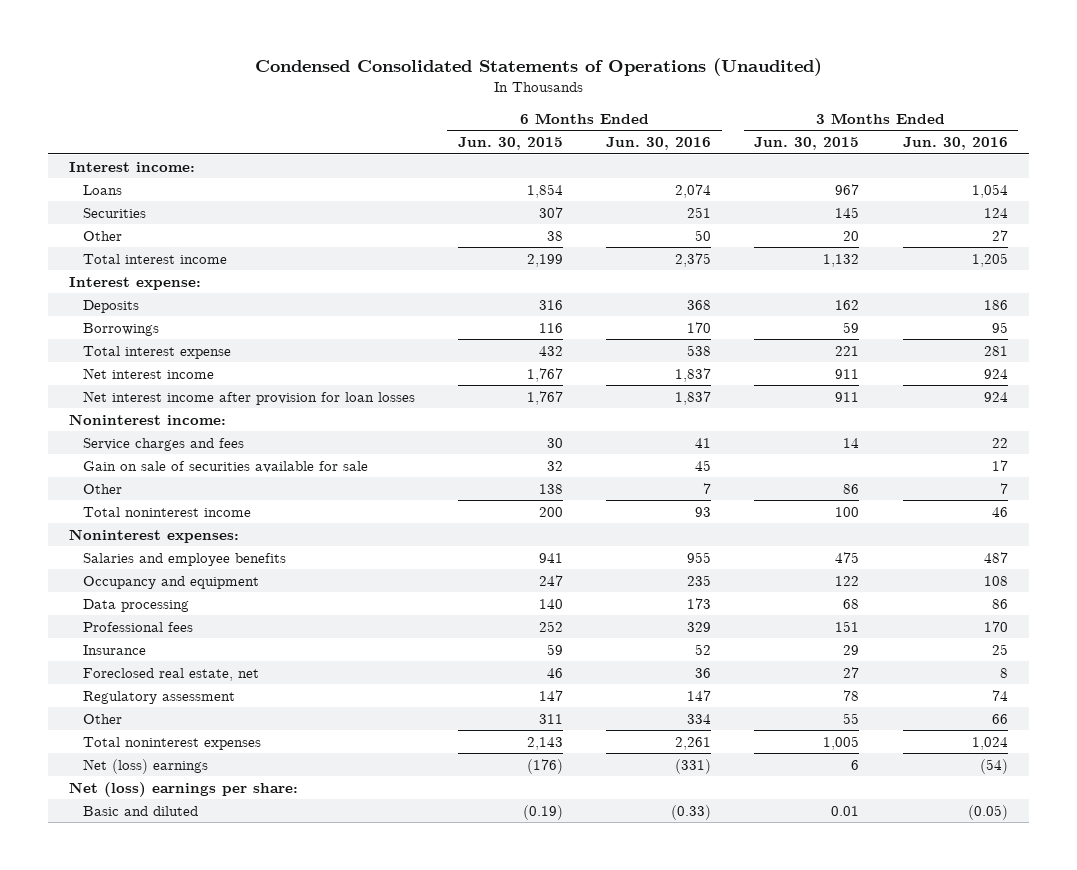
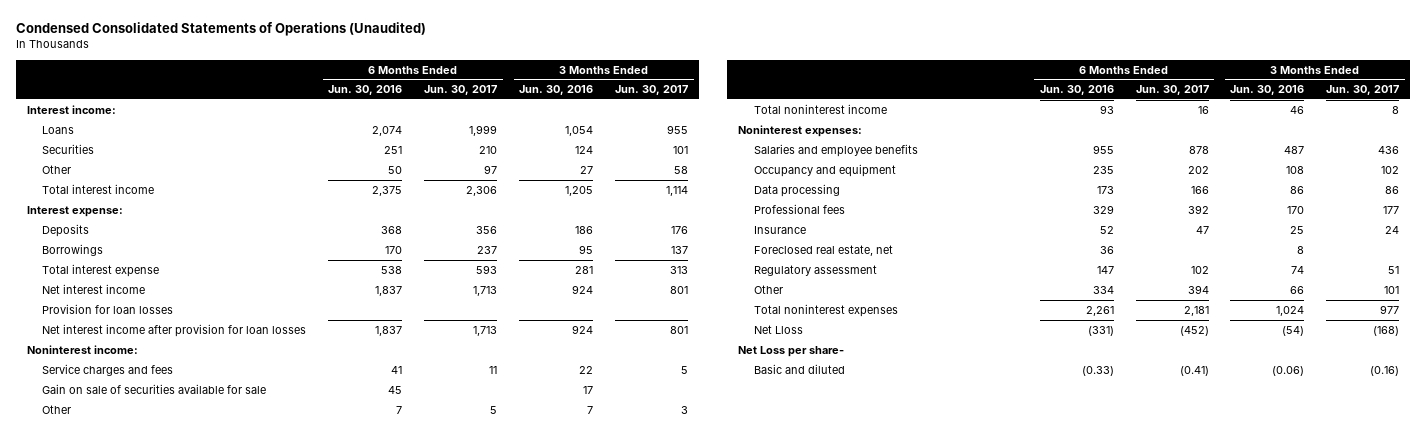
- | 6 Months Ended Jun. 30, 2015 | 6 Months Ended Jun. 30, 2016 | 3 Months Ended Jun. 30, 2015 | 3 Months Ended Jun. 30, 2016
+ | 6 Months Ended Jun. 30, 2016 | 6 Months Ended Jun. 30, 2017 | 3 Months Ended Jun. 30, 2016 | 3 Months Ended Jun. 30, 2017
+ Provision for loan losses
- Net (loss) earnings | (176) | (331) | 6 | (54)
- Net (loss) earnings per share:
- Basic and diluted | (0.19) | (0.33) | 0.01 | (0.05)
+ Net Lloss | (331) | (452) | (54) | (168)
+ Net Loss per share-
+ Basic and diluted | (0.33) | (0.41) | (0.06) | (0.16)

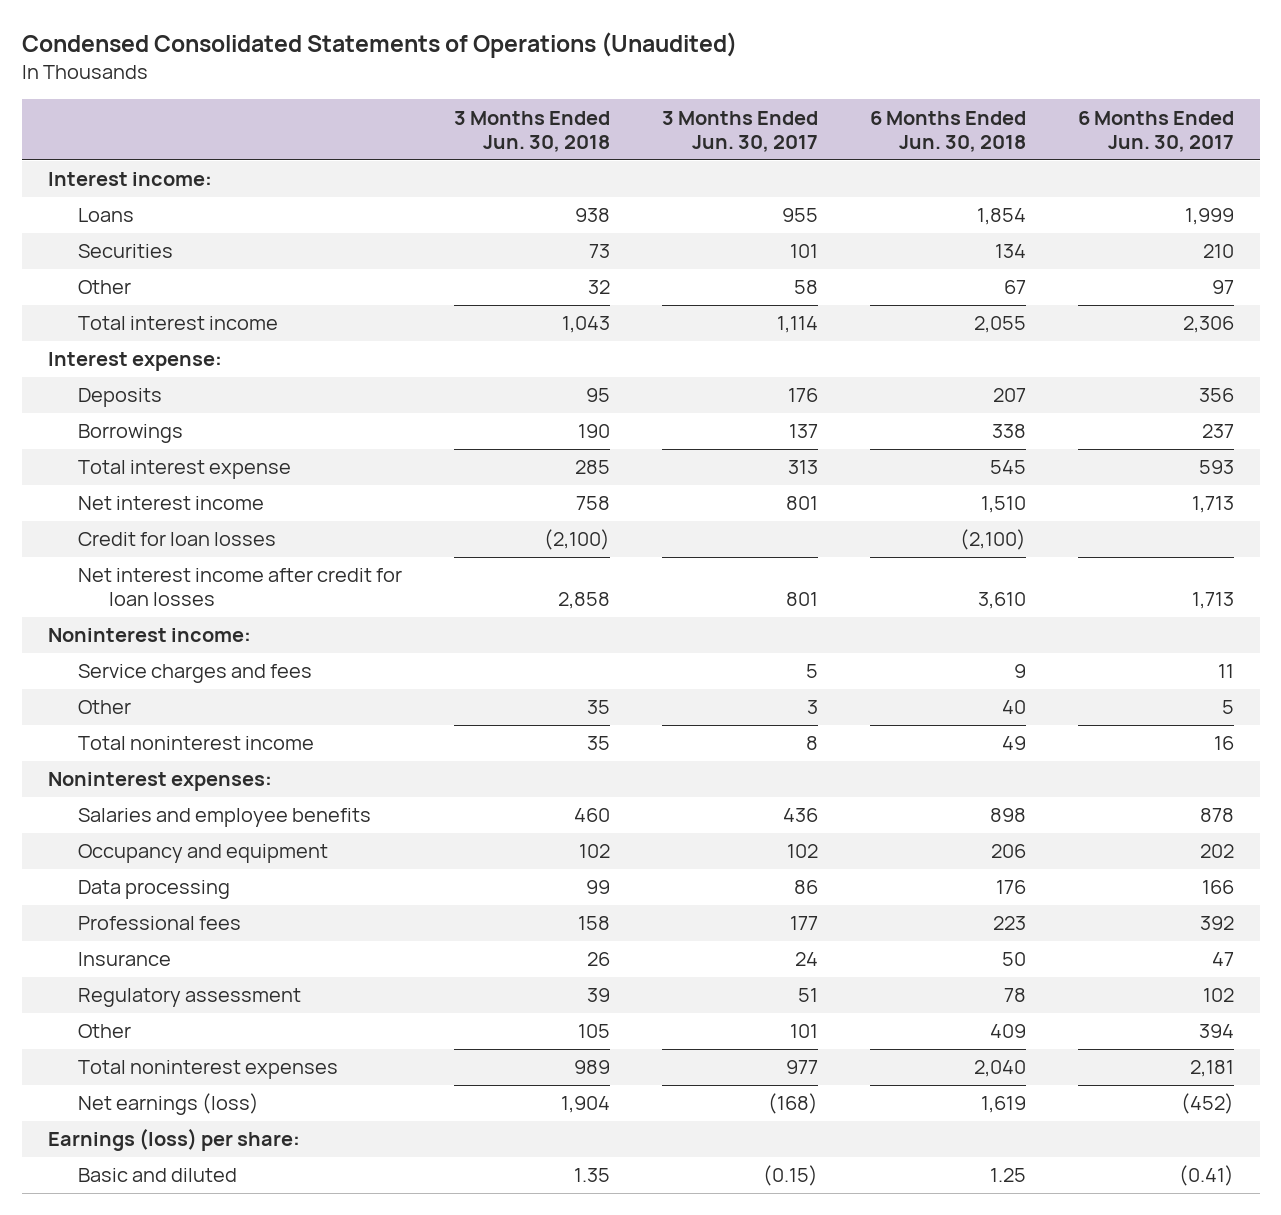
- | 6 Months Ended Jun. 30, 2016 | 6 Months Ended Jun. 30, 2017 | 3 Months Ended Jun. 30, 2016 | 3 Months Ended Jun. 30, 2017
+ | 3 Months Ended Jun. 30, 2018 | 3 Months Ended Jun. 30, 2017 | 6 Months Ended Jun. 30, 2018 | 6 Months Ended Jun. 30, 2017
- Provision for loan losses
- Net interest income after provision for loan losses | 1,837 | 1,713 | 924 | 801
+ Credit for loan losses | (2,100) | | (2,100) |
+ Net interest income after credit for loan losses | 2,858 | 801 | 3,610 | 1,713
- Gain on sale of securities available for sale | 45 | | 17 |
- Foreclosed real estate, net | 36 | | 8 |
- Net Lloss | (331) | (452) | (54) | (168)
- Net Loss per share-
- Basic and diluted | (0.33) | (0.41) | (0.06) | (0.16)
+ Net earnings (loss) | 1,904 | (168) | 1,619 | (452)
+ Earnings (loss) per share:
+ Basic and diluted | 1.35 | (0.15) | 1.25 | (0.41)

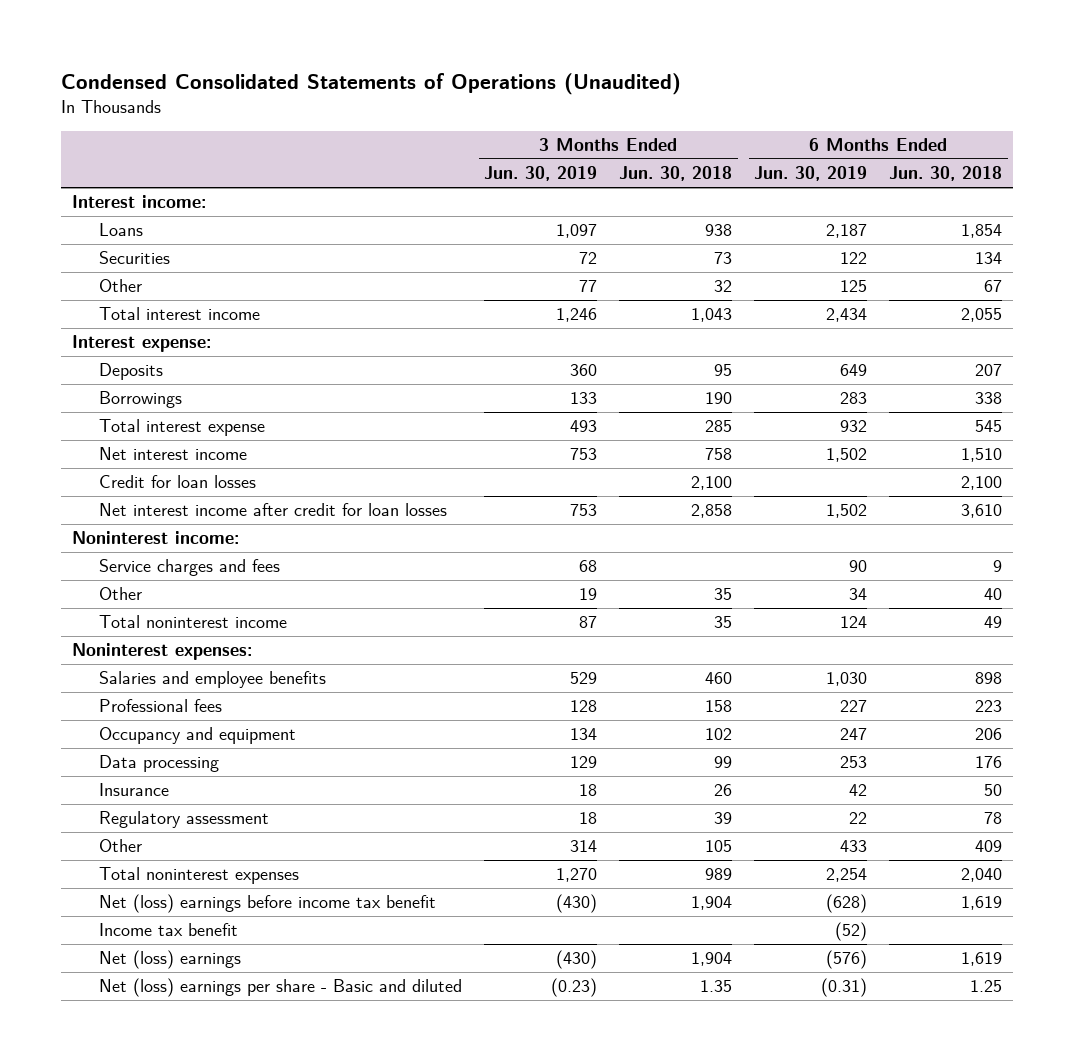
- | 3 Months Ended Jun. 30, 2018 | 3 Months Ended Jun. 30, 2017 | 6 Months Ended Jun. 30, 2018 | 6 Months Ended Jun. 30, 2017
+ | 3 Months Ended Jun. 30, 2019 | 3 Months Ended Jun. 30, 2018 | 6 Months Ended Jun. 30, 2019 | 6 Months Ended Jun. 30, 2018
- Credit for loan losses | (2,100) | | (2,100) |
+ Credit for loan losses | | 2,100 | | 2,100
moved up: Professional fees | 128 | 158 | 227 | 223
- Net earnings (loss) | 1,904 | (168) | 1,619 | (452)
- Earnings (loss) per share:
- Basic and diluted | 1.35 | (0.15) | 1.25 | (0.41)
+ Net (loss) earnings before income tax benefit | (430) | 1,904 | (628) | 1,619
+ Income tax benefit | | | (52) |
+ Net (loss) earnings | (430) | 1,904 | (576) | 1,619
+ Net (loss) earnings per share - Basic and diluted | (0.23) | 1.35 | (0.31) | 1.25

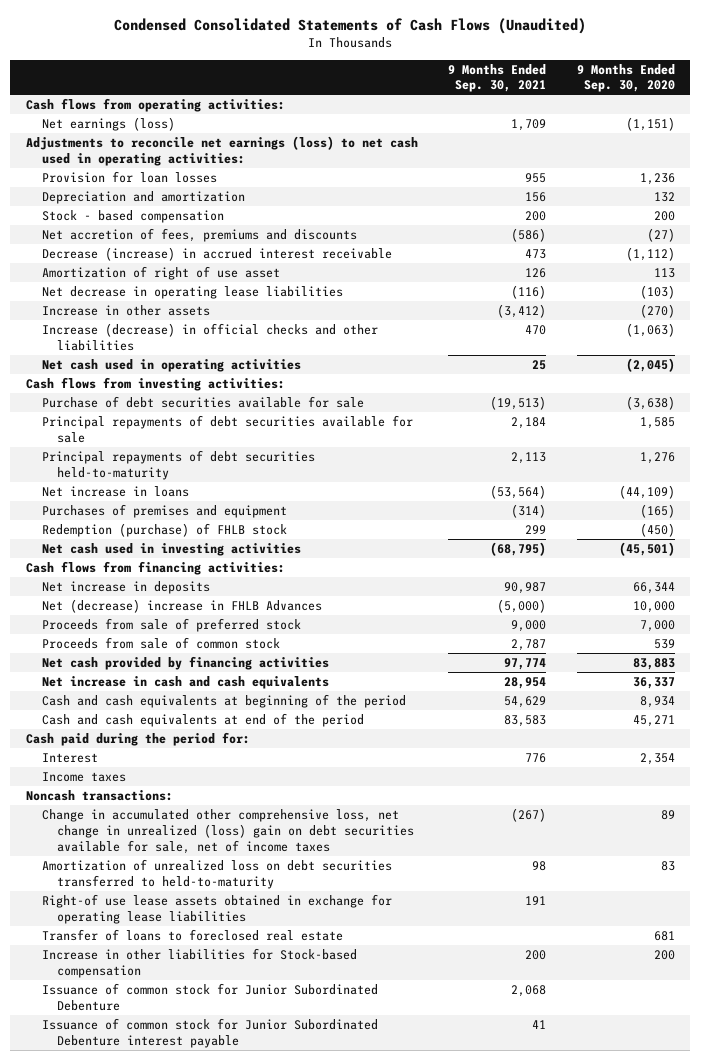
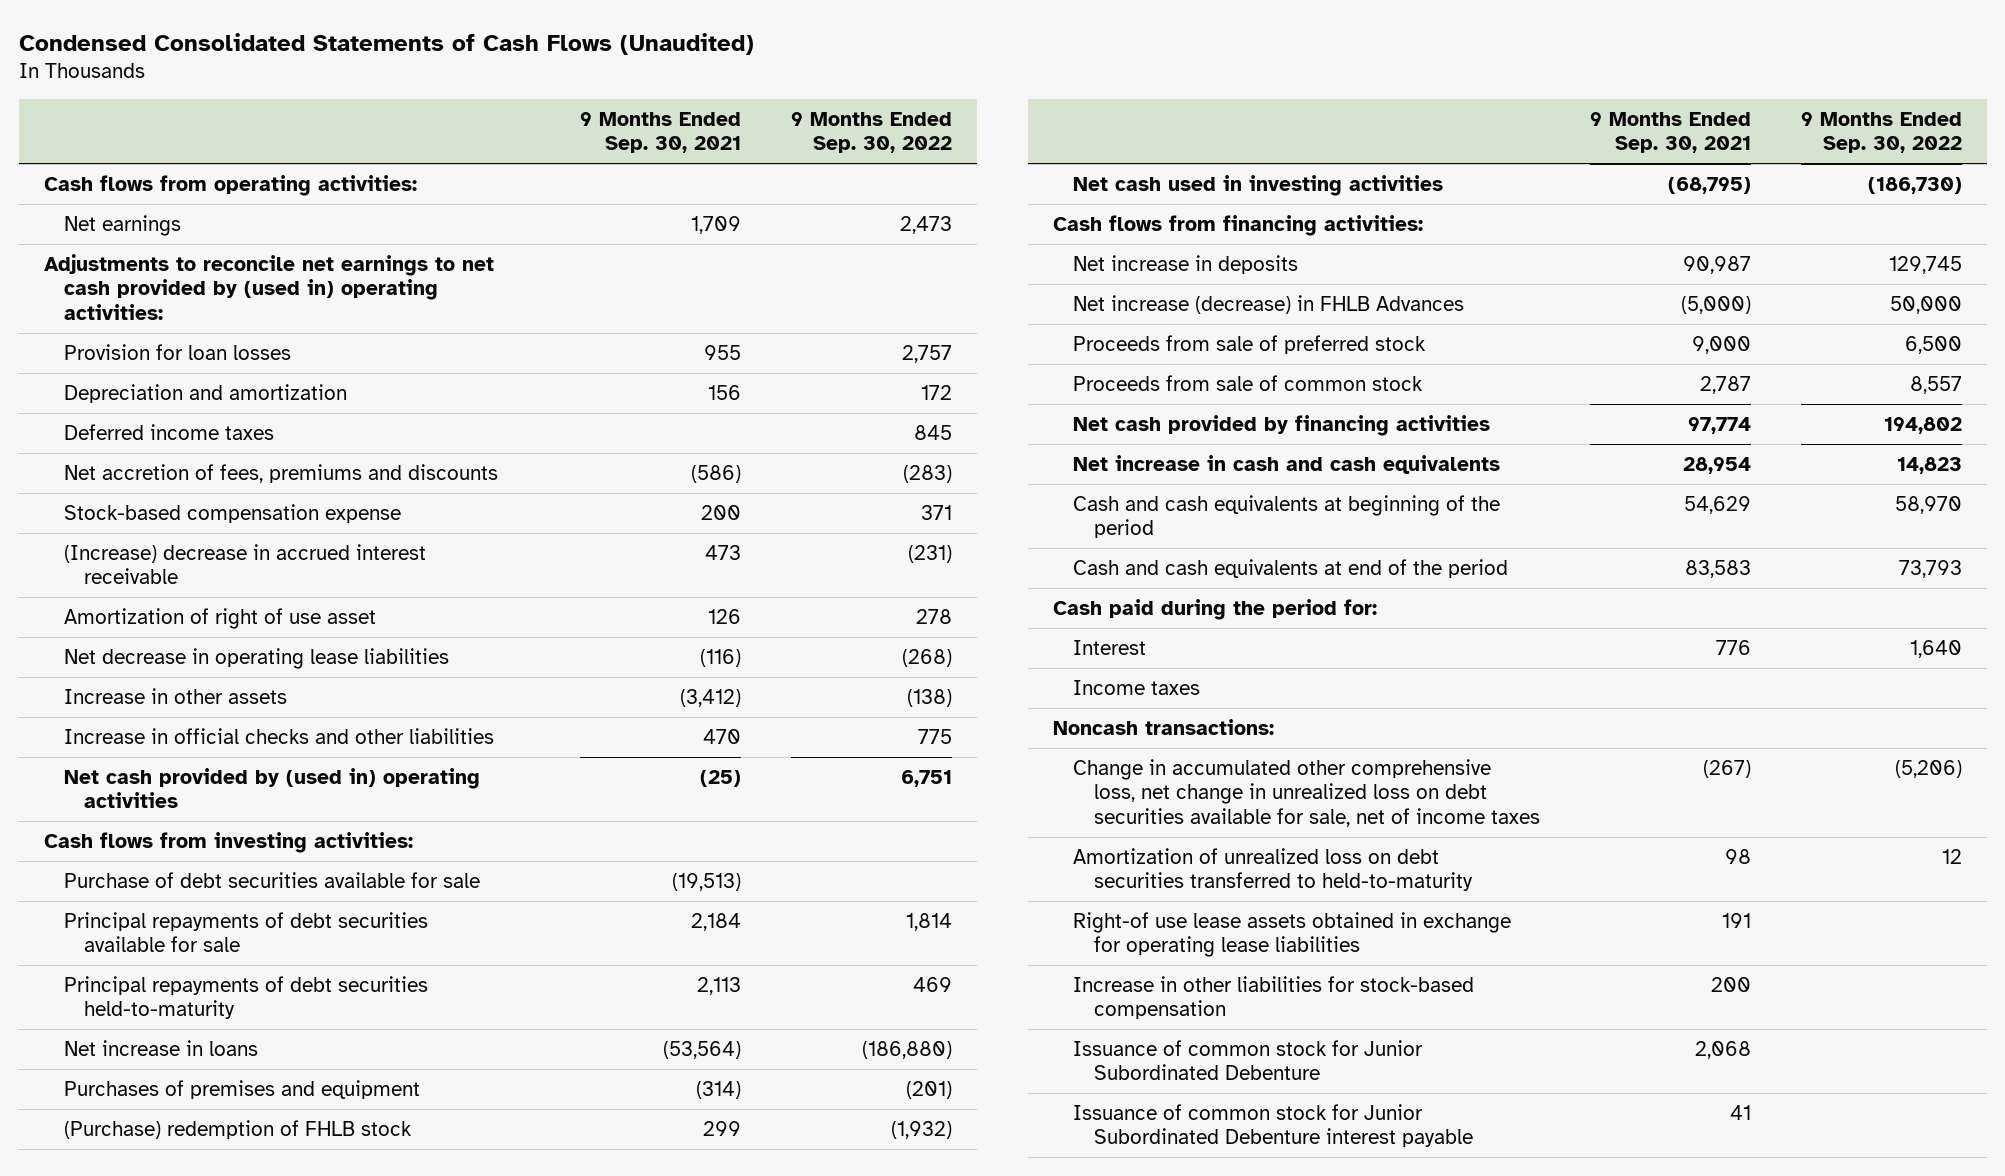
- | 9 Months Ended Sep. 30, 2021 | 9 Months Ended Sep. 30, 2020
+ | 9 Months Ended Sep. 30, 2021 | 9 Months Ended Sep. 30, 2022
- Net earnings (loss) | 1,709 | (1,151)
- Adjustments to reconcile net earnings (loss) to net cash used in operating activities:
+ Net earnings | 1,709 | 2,473
+ Adjustments to reconcile net earnings to net cash provided by (used in) operating activities:
- Stock - based compensation | 200 | 200
+ Deferred income taxes | | 845
- Decrease (increase) in accrued interest receivable | 473 | (1,112)
+ Stock-based compensation expense | 200 | 371
+ (Increase) decrease in accrued interest receivable | 473 | (231)
- Increase (decrease) in official checks and other liabilities | 470 | (1,063)
- Net cash used in operating activities | 25 | (2,045)
+ Increase in official checks and other liabilities | 470 | 775
+ Net cash provided by (used in) operating activities | (25) | 6,751
- Redemption (purchase) of FHLB stock | 299 | (450)
+ (Purchase) redemption of FHLB stock | 299 | (1,932)
- Net (decrease) increase in FHLB Advances | (5,000) | 10,000
+ Net increase (decrease) in FHLB Advances | (5,000) | 50,000
- Change in accumulated other comprehensive loss, net change in unrealized (loss) gain on debt securities available for sale, net of income taxes | (267) | 89
+ Change in accumulated other comprehensive loss, net change in unrealized loss on debt securities available for sale, net of income taxes | (267) | (5,206)
- Transfer of loans to foreclosed real estate | | 681
- Increase in other liabilities for Stock-based compensation | 200 | 200
+ Increase in other liabilities for stock-based compensation | 200 |

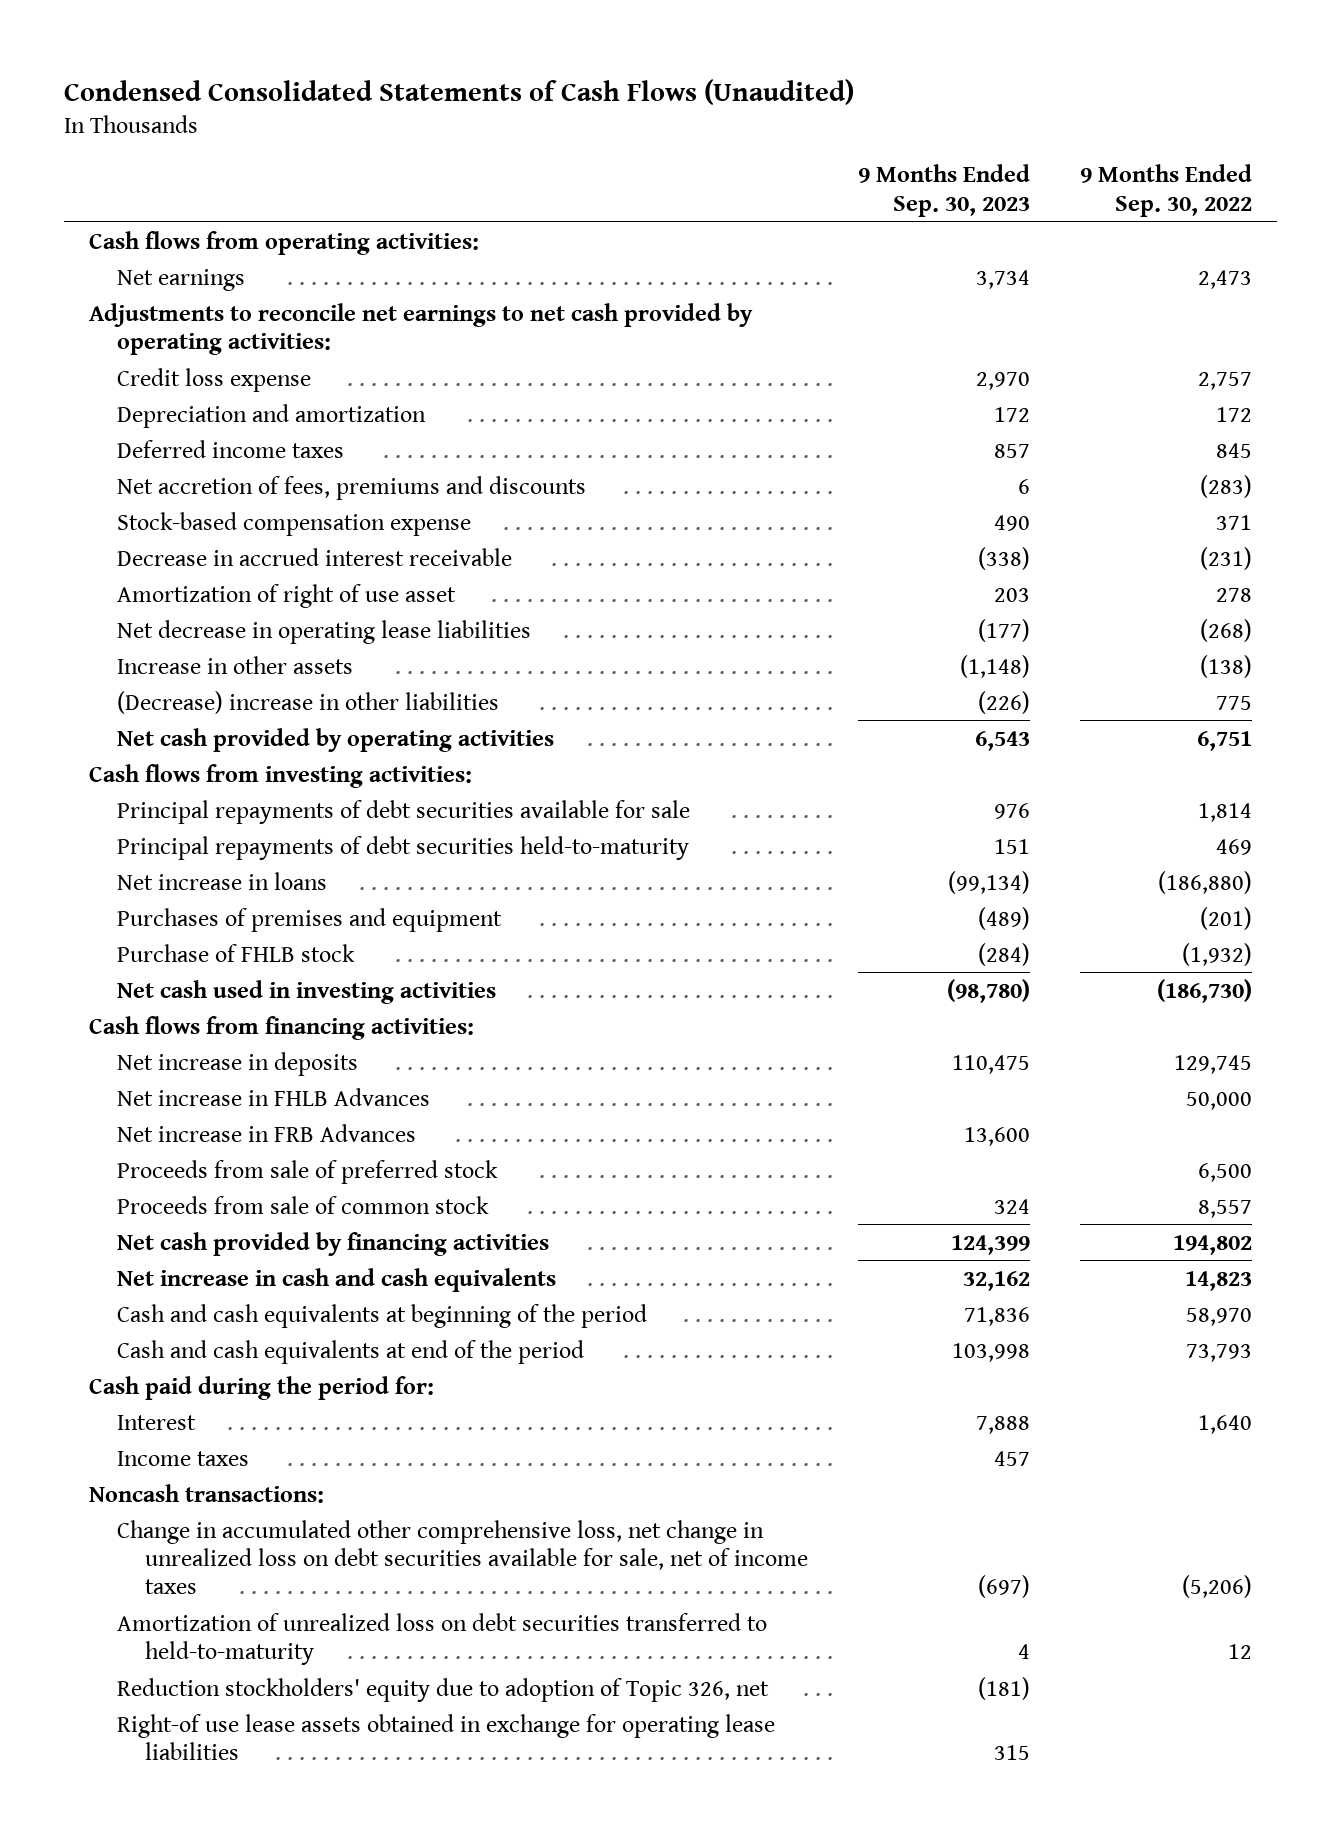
- | 9 Months Ended Sep. 30, 2021 | 9 Months Ended Sep. 30, 2022
+ | 9 Months Ended Sep. 30, 2023 | 9 Months Ended Sep. 30, 2022
- Adjustments to reconcile net earnings to net cash provided by (used in) operating activities:
- Provision for loan losses | 955 | 2,757
+ Adjustments to reconcile net earnings to net cash provided by operating activities:
+ Credit loss expense | 2,970 | 2,757
- (Increase) decrease in accrued interest receivable | 473 | (231)
+ Decrease in accrued interest receivable | (338) | (231)
- Increase in official checks and other liabilities | 470 | 775
- Net cash provided by (used in) operating activities | (25) | 6,751
+ (Decrease) increase in other liabilities | (226) | 775
+ Net cash provided by operating activities | 6,543 | 6,751
- Purchase of debt securities available for sale | (19,513) |
- (Purchase) redemption of FHLB stock | 299 | (1,932)
+ Purchase of FHLB stock | (284) | (1,932)
- Net increase (decrease) in FHLB Advances | (5,000) | 50,000
+ Net increase in FHLB Advances | | 50,000
+ Net increase in FRB Advances | 13,600 |
+ Reduction stockholders' equity due to adoption of Topic 326, net | (181) |
- Increase in other liabilities for stock-based compensation | 200 |
- Issuance of common stock for Junior Subordinated Debenture | 2,068 |
- Issuance of common stock for Junior Subordinated Debenture interest payable | 41 |

